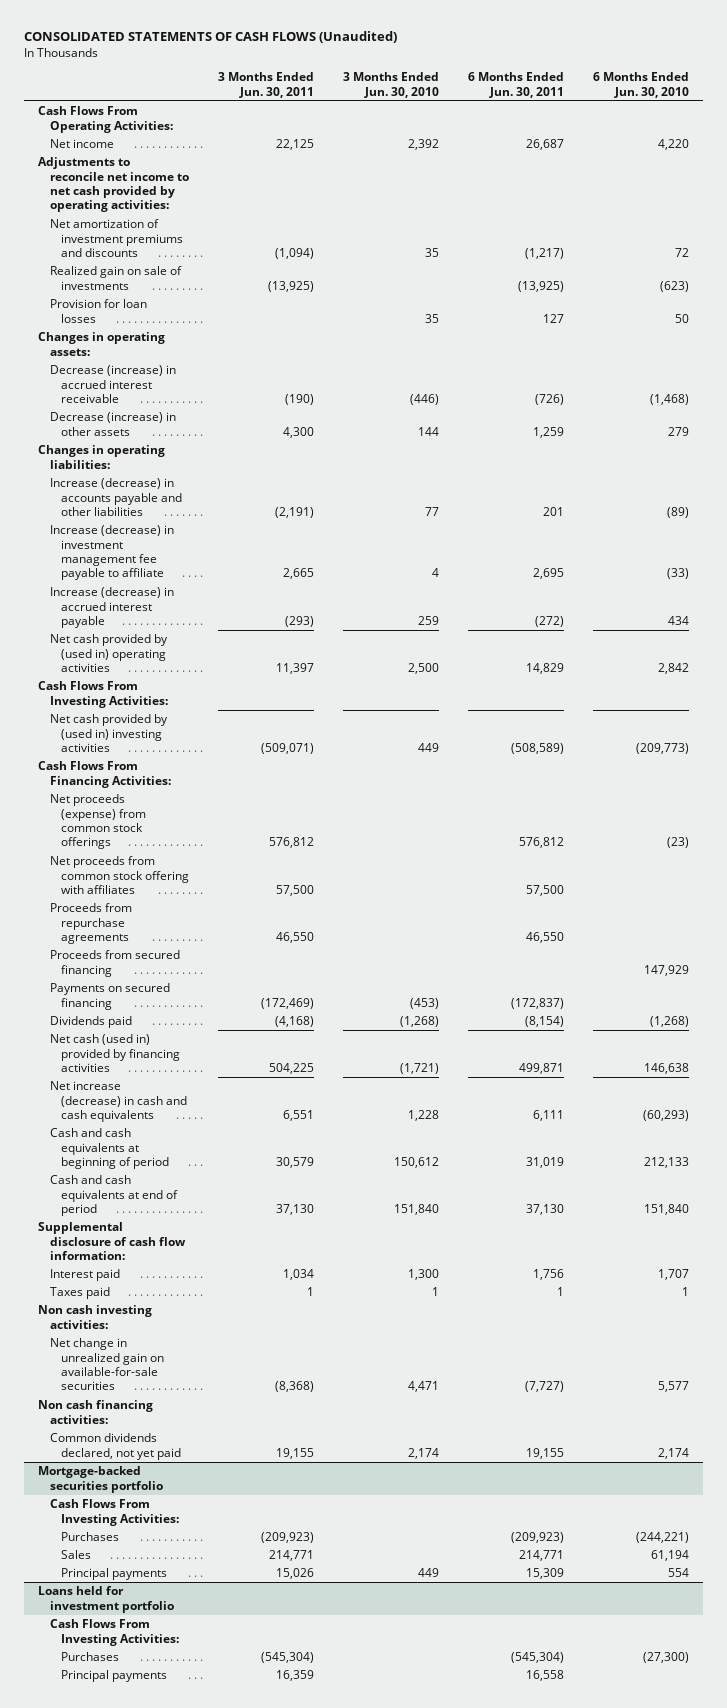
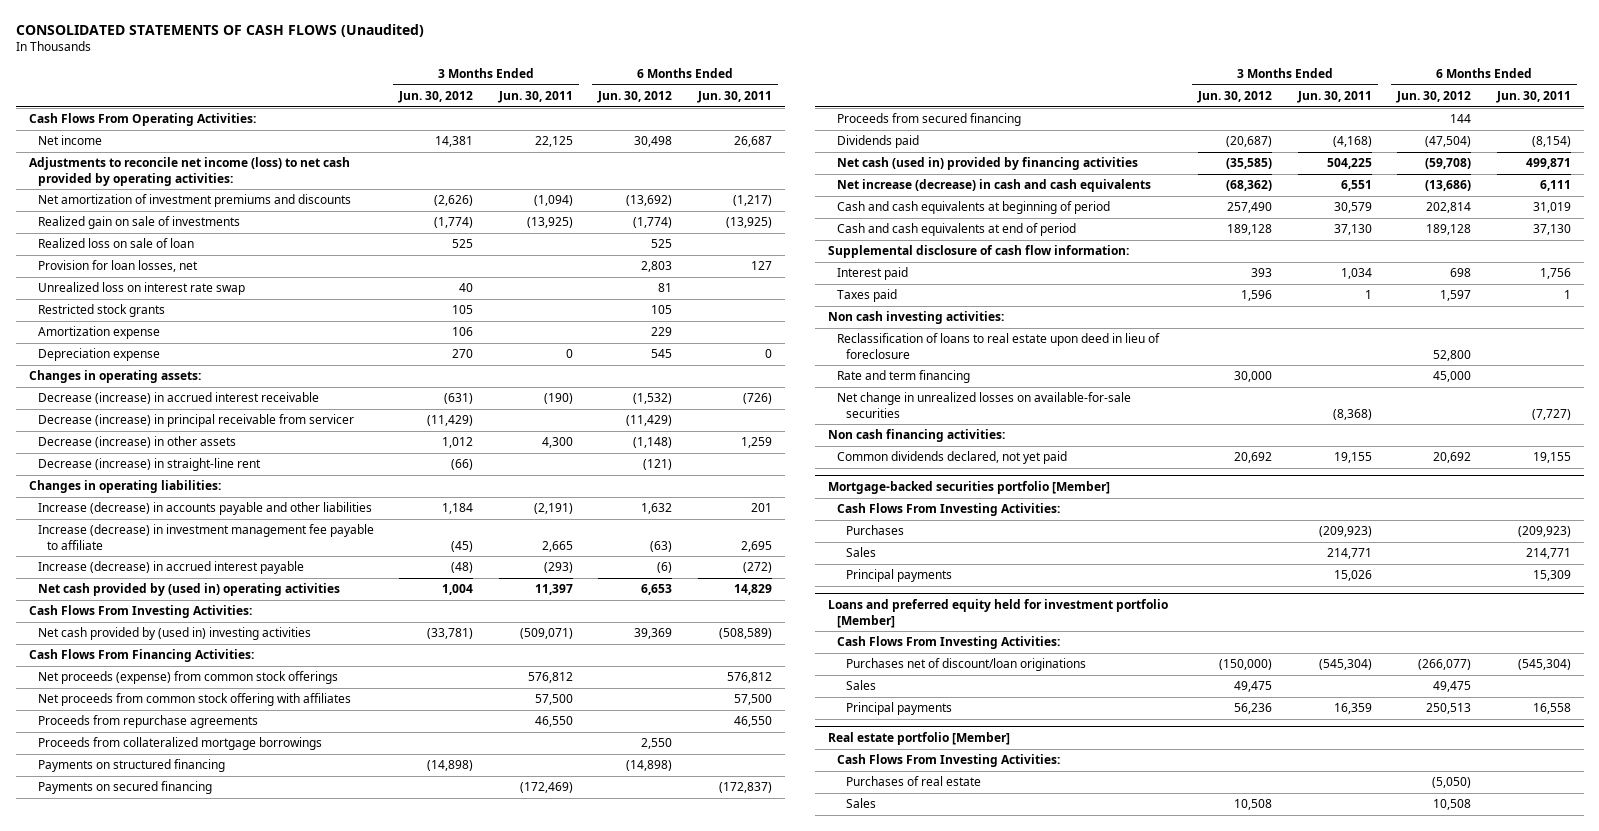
- | 3 Months Ended Jun. 30, 2011 | 3 Months Ended Jun. 30, 2010 | 6 Months Ended Jun. 30, 2011 | 6 Months Ended Jun. 30, 2010
+ | 3 Months Ended Jun. 30, 2012 | 3 Months Ended Jun. 30, 2011 | 6 Months Ended Jun. 30, 2012 | 6 Months Ended Jun. 30, 2011
- Adjustments to reconcile net income to net cash provided by operating activities:
+ Adjustments to reconcile net income (loss) to net cash provided by operating activities:
- Provision for loan losses | | 35 | 127 | 50
+ Realized loss on sale of loan | 525 | | 525 |
+ Provision for loan losses, net | | | 2,803 | 127
+ Unrealized loss on interest rate swap | 40 | | 81 |
+ Restricted stock grants | 105 | | 105 |
+ Amortization expense | 106 | | 229 |
+ Depreciation expense | 270 | 0 | 545 | 0
+ Decrease (increase) in principal receivable from servicer | (11,429) | | (11,429) |
+ Decrease (increase) in straight-line rent | (66) | | (121) |
+ Proceeds from collateralized mortgage borrowings | | | 2,550 |
+ Payments on structured financing | (14,898) | | (14,898) |
moved down: Proceeds from secured financing | | | 144 |
- Net change in unrealized gain on available-for-sale securities | (8,368) | 4,471 | (7,727) | 5,577
+ Reclassification of loans to real estate upon deed in lieu of foreclosure | | | 52,800 |
+ Rate and term financing | 30,000 | | 45,000 |
+ Net change in unrealized losses on available-for-sale securities | | (8,368) | | (7,727)
- Mortgage-backed securities portfolio
+ Mortgage-backed securities portfolio [Member]
- Loans held for investment portfolio
+ Loans and preferred equity held for investment portfolio [Member]
- Purchases | (545,304) | | (545,304) | (27,300)
+ Purchases net of discount/loan originations | (150,000) | (545,304) | (266,077) | (545,304)
+ Sales | 49,475 | | 49,475 |
+ Real estate portfolio [Member]
+ Cash Flows From Investing Activities:
+ Purchases of real estate | | | (5,050) |
+ Sales | 10,508 | | 10,508 |

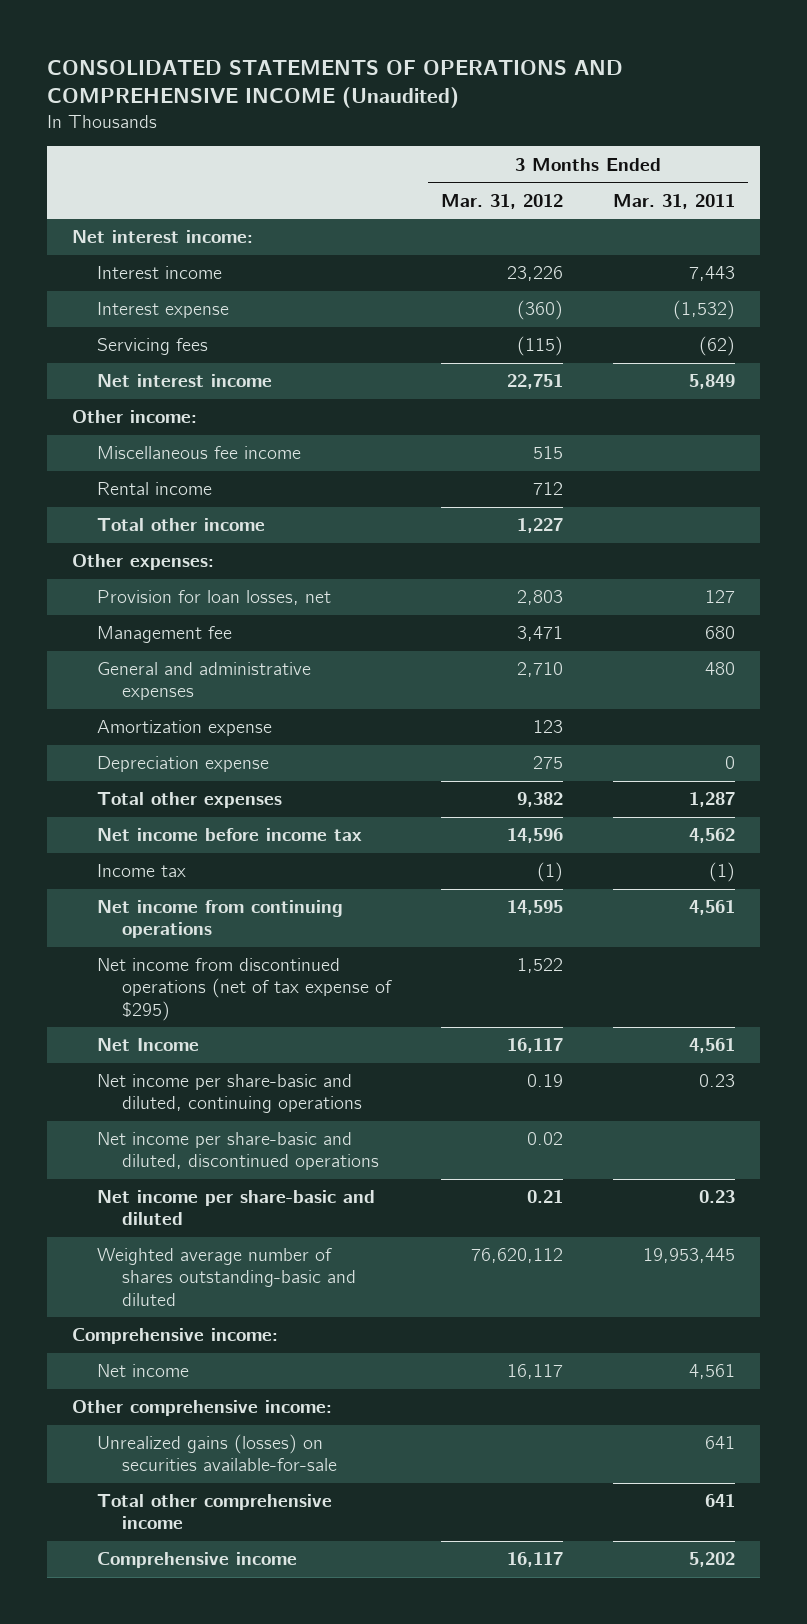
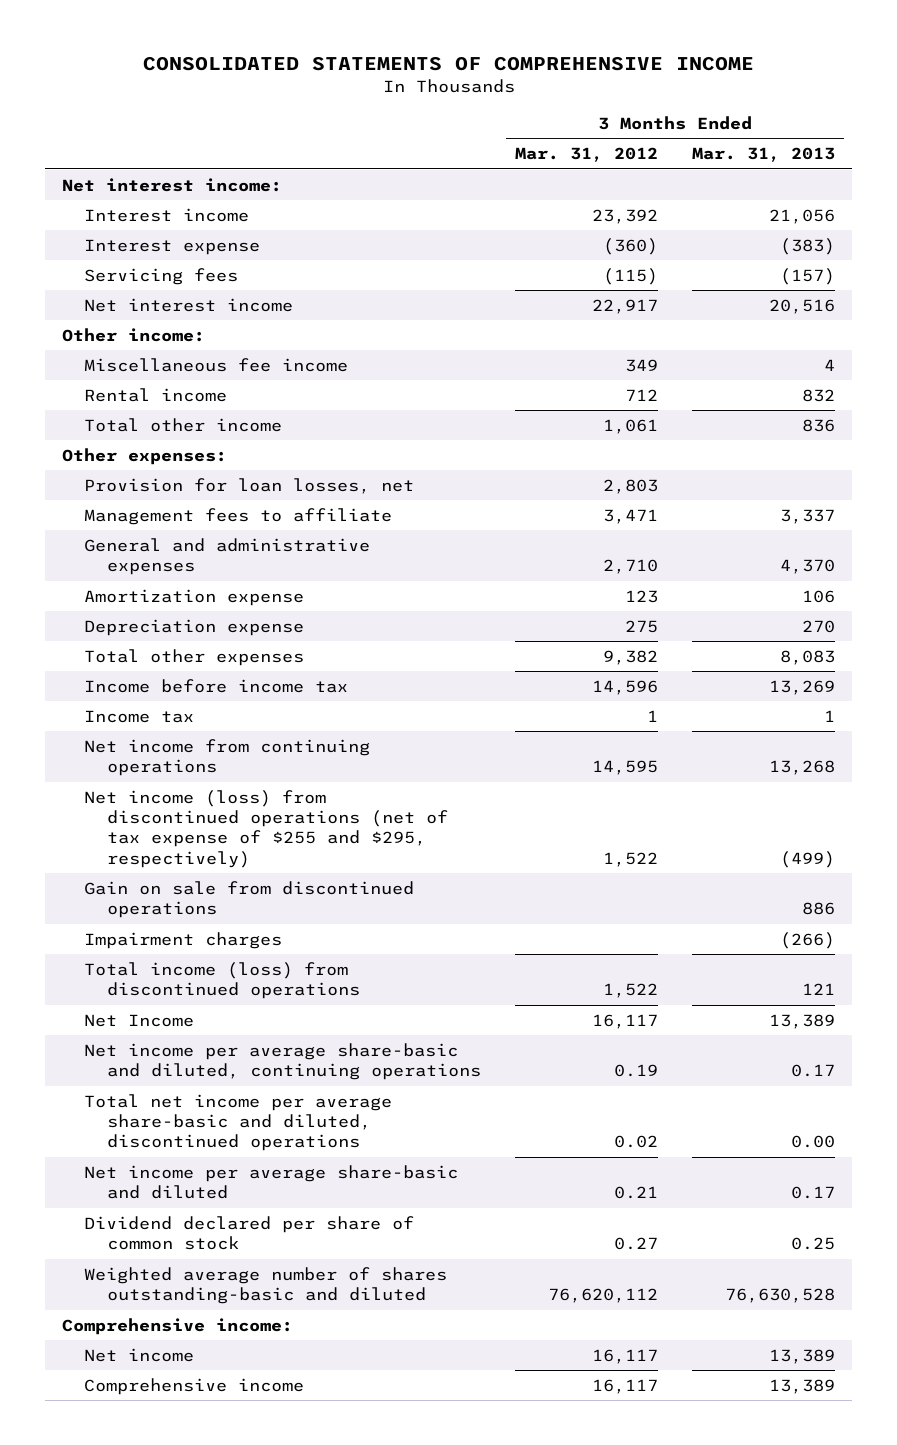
- CONSOLIDATED STATEMENTS OF OPERATIONS AND COMPREHENSIVE INCOME (Unaudited)
+ CONSOLIDATED STATEMENTS OF COMPREHENSIVE INCOME
- | 3 Months Ended Mar. 31, 2012 | 3 Months Ended Mar. 31, 2011
+ | 3 Months Ended Mar. 31, 2012 | 3 Months Ended Mar. 31, 2013
- Interest income | 23,226 | 7,443
+ Interest income | 23,392 | 21,056
- Net interest income | 22,751 | 5,849
+ Net interest income | 22,917 | 20,516
- Miscellaneous fee income | 515 |
+ Miscellaneous fee income | 349 | 4
- Total other income | 1,227 |
+ Total other income | 1,061 | 836
- Management fee | 3,471 | 680
+ Management fees to affiliate | 3,471 | 3,337
- Net income before income tax | 14,596 | 4,562
- Income tax | (1) | (1)
+ Income before income tax | 14,596 | 13,269
+ Income tax | 1 | 1
- Net income from discontinued operations (net of tax expense of $295) | 1,522 |
+ Net income (loss) from discontinued operations (net of tax expense of $255 and $295, respectively) | 1,522 | (499)
+ Gain on sale from discontinued operations | | 886
+ Impairment charges | | (266)
+ Total income (loss) from discontinued operations | 1,522 | 121
- Net income per share-basic and diluted, continuing operations | 0.19 | 0.23
- Net income per share-basic and diluted, discontinued operations | 0.02 |
- Net income per share-basic and diluted | 0.21 | 0.23
+ Net income per average share-basic and diluted, continuing operations | 0.19 | 0.17
+ Total net income per average share-basic and diluted, discontinued operations | 0.02 | 0.00
+ Net income per average share-basic and diluted | 0.21 | 0.17
+ Dividend declared per share of common stock | 0.27 | 0.25
- Other comprehensive income:
- Unrealized gains (losses) on securities available-for-sale | | 641
- Total other comprehensive income | | 641

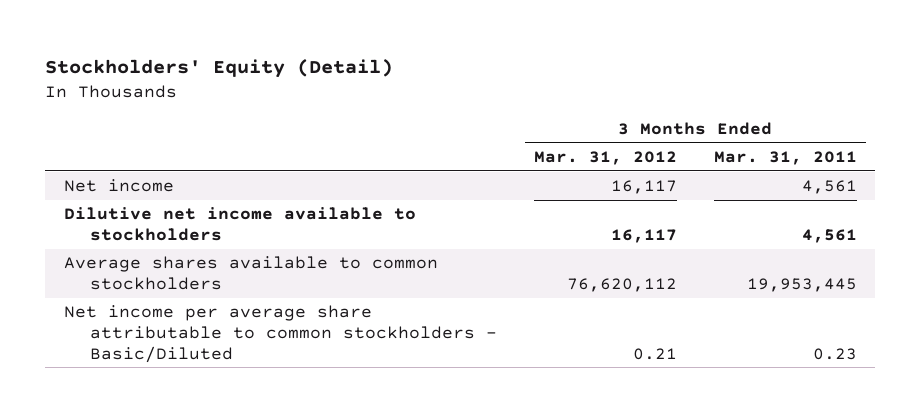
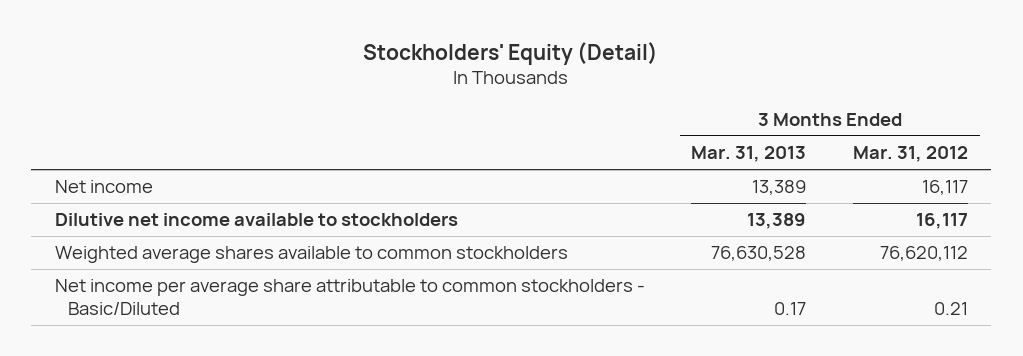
- | 3 Months Ended Mar. 31, 2012 | 3 Months Ended Mar. 31, 2011
+ | 3 Months Ended Mar. 31, 2013 | 3 Months Ended Mar. 31, 2012
- Average shares available to common stockholders | 76,620,112 | 19,953,445
+ Weighted average shares available to common stockholders | 76,630,528 | 76,620,112

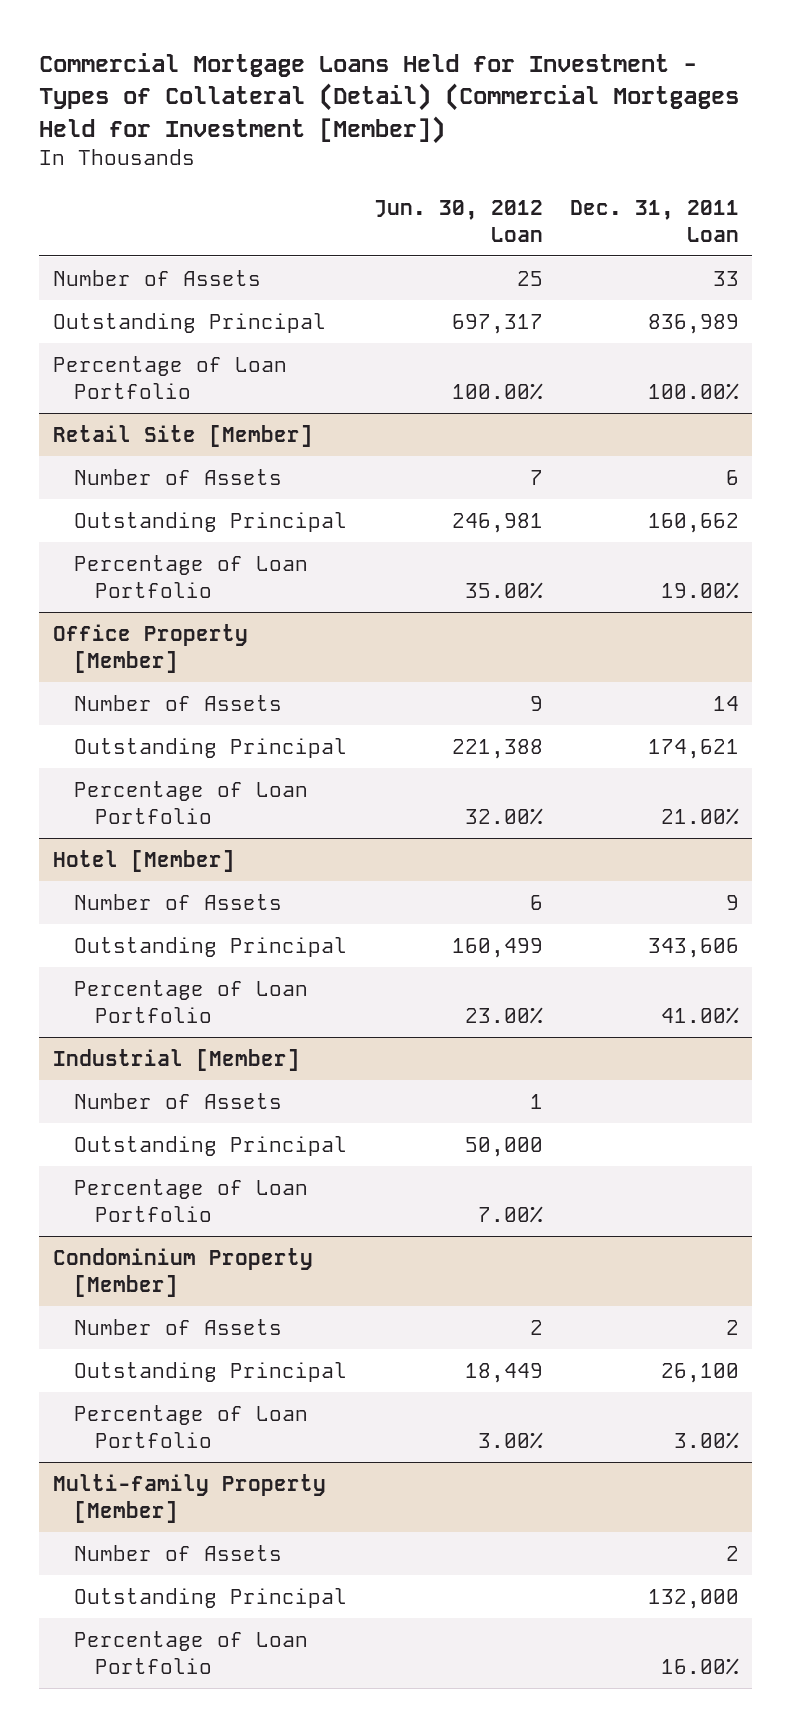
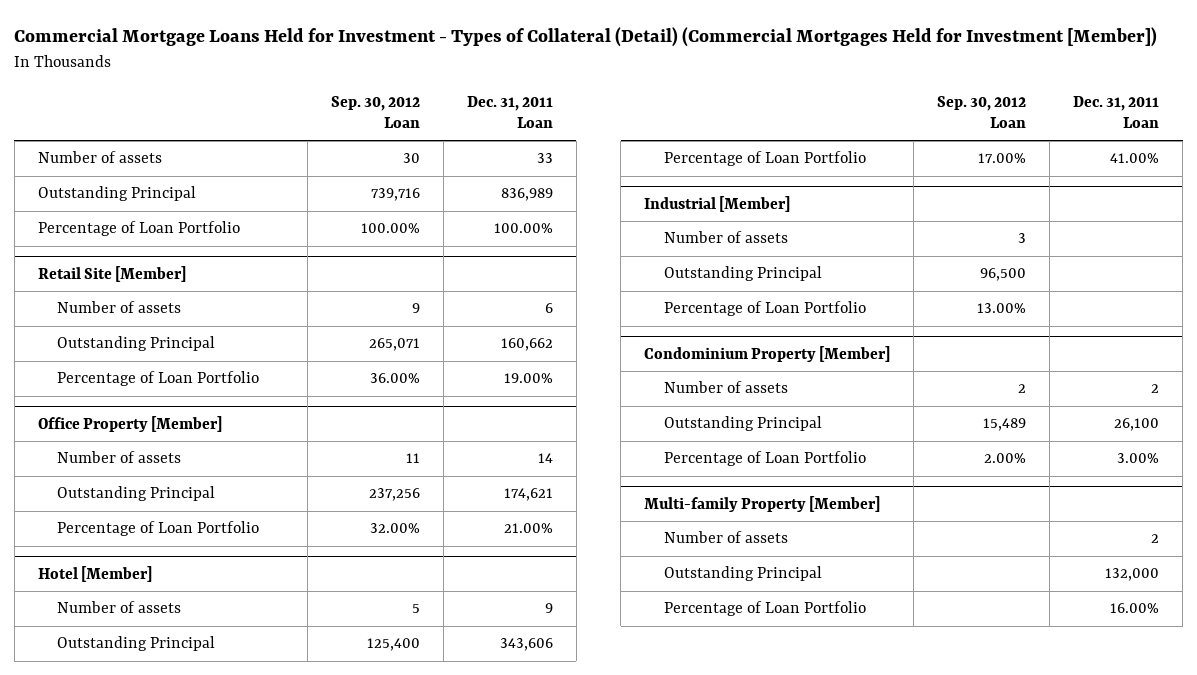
- | Jun. 30, 2012 Loan | Dec. 31, 2011 Loan
+ | Sep. 30, 2012 Loan | Dec. 31, 2011 Loan
- Number of Assets | 25 | 33
+ Number of assets | 30 | 33
@ Retail Site [Member]
- Number of Assets | 7 | 6
+ Number of assets | 9 | 6
@ Office Property [Member]
- Number of Assets | 9 | 14
+ Number of assets | 11 | 14
@ Hotel [Member]
- Number of Assets | 6 | 9
+ Number of assets | 5 | 9
@ Industrial [Member]
- Number of Assets | 1 |
+ Number of assets | 3 |
@ Condominium Property [Member]
- Number of Assets | 2 | 2
+ Number of assets | 2 | 2
@ Multi-family Property [Member]
- Number of Assets | | 2
+ Number of assets | | 2

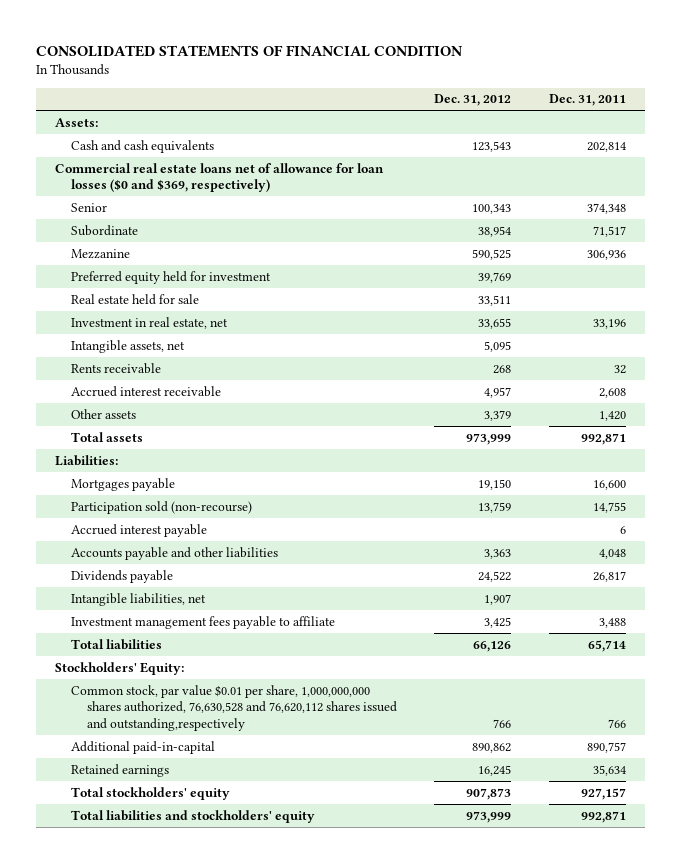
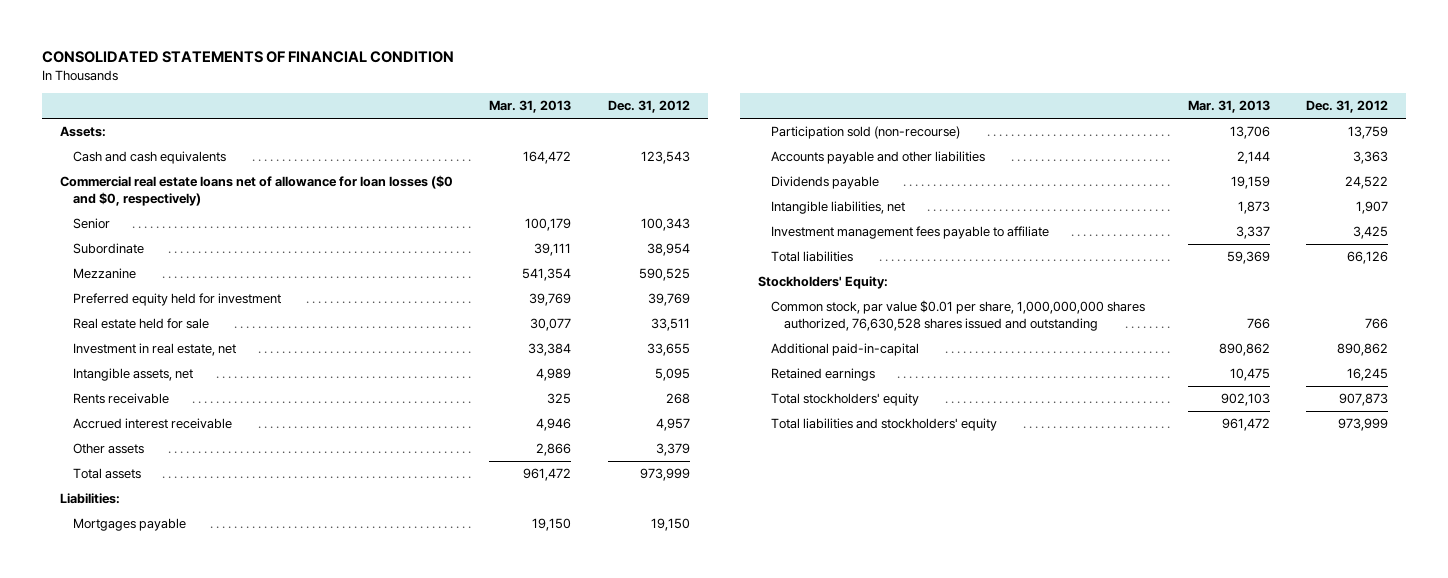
- | Dec. 31, 2012 | Dec. 31, 2011
+ | Mar. 31, 2013 | Dec. 31, 2012
- Commercial real estate loans net of allowance for loan losses ($0 and $369, respectively)
+ Commercial real estate loans net of allowance for loan losses ($0 and $0, respectively)
- Accrued interest payable | | 6
- Common stock, par value $0.01 per share, 1,000,000,000 shares authorized, 76,630,528 and 76,620,112 shares issued and outstanding,respectively | 766 | 766
+ Common stock, par value $0.01 per share, 1,000,000,000 shares authorized, 76,630,528 shares issued and outstanding | 766 | 766

